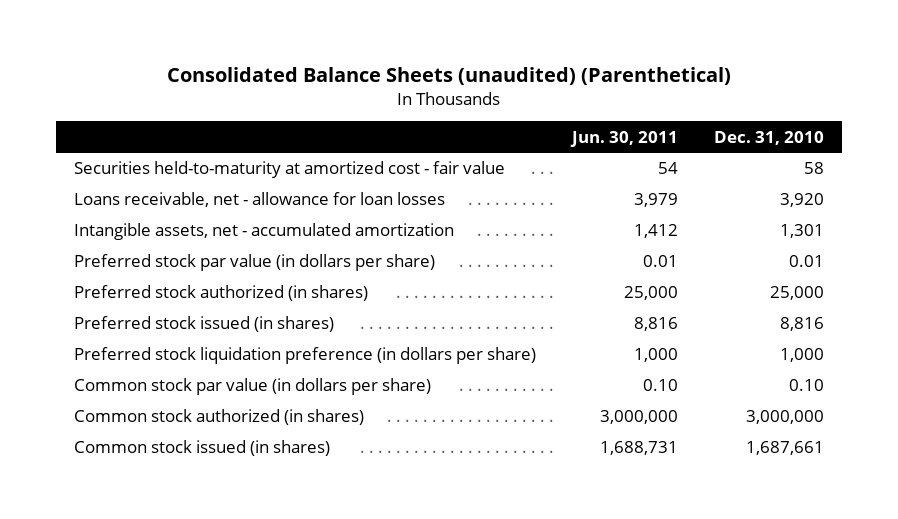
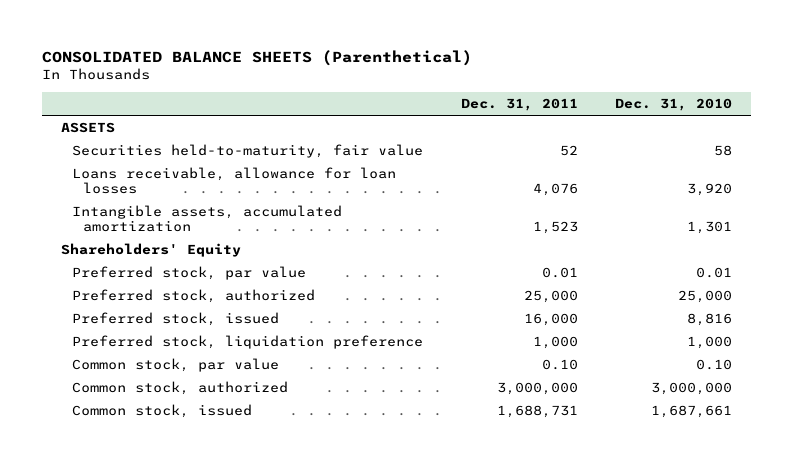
- Consolidated Balance Sheets (unaudited) (Parenthetical)
+ CONSOLIDATED BALANCE SHEETS (Parenthetical)
- | Jun. 30, 2011 | Dec. 31, 2010
+ | Dec. 31, 2011 | Dec. 31, 2010
- Securities held-to-maturity at amortized cost - fair value | 54 | 58
- Loans receivable, net - allowance for loan losses | 3,979 | 3,920
- Intangible assets, net - accumulated amortization | 1,412 | 1,301
- Preferred stock par value (in dollars per share) | 0.01 | 0.01
- Preferred stock authorized (in shares) | 25,000 | 25,000
- Preferred stock issued (in shares) | 8,816 | 8,816
- Preferred stock liquidation preference (in dollars per share) | 1,000 | 1,000
- Common stock par value (in dollars per share) | 0.10 | 0.10
- Common stock authorized (in shares) | 3,000,000 | 3,000,000
- Common stock issued (in shares) | 1,688,731 | 1,687,661
+ ASSETS
+ Securities held-to-maturity, fair value | 52 | 58
+ Loans receivable, allowance for loan losses | 4,076 | 3,920
+ Intangible assets, accumulated amortization | 1,523 | 1,301
+ Shareholders' Equity
+ Preferred stock, par value | 0.01 | 0.01
+ Preferred stock, authorized | 25,000 | 25,000
+ Preferred stock, issued | 16,000 | 8,816
+ Preferred stock, liquidation preference | 1,000 | 1,000
+ Common stock, par value | 0.10 | 0.10
+ Common stock, authorized | 3,000,000 | 3,000,000
+ Common stock, issued | 1,688,731 | 1,687,661

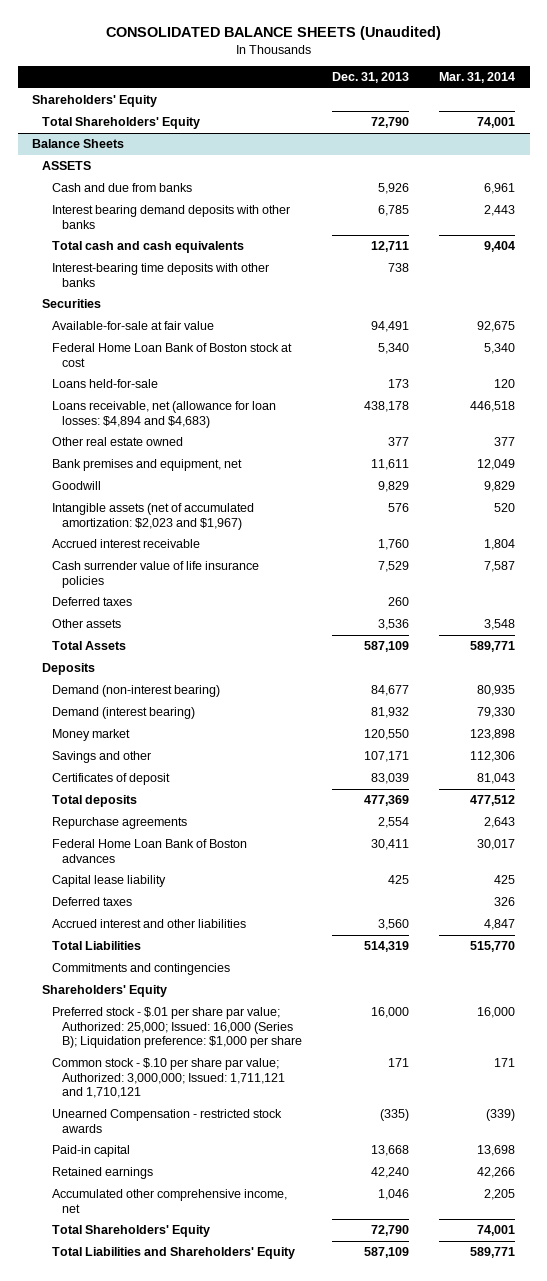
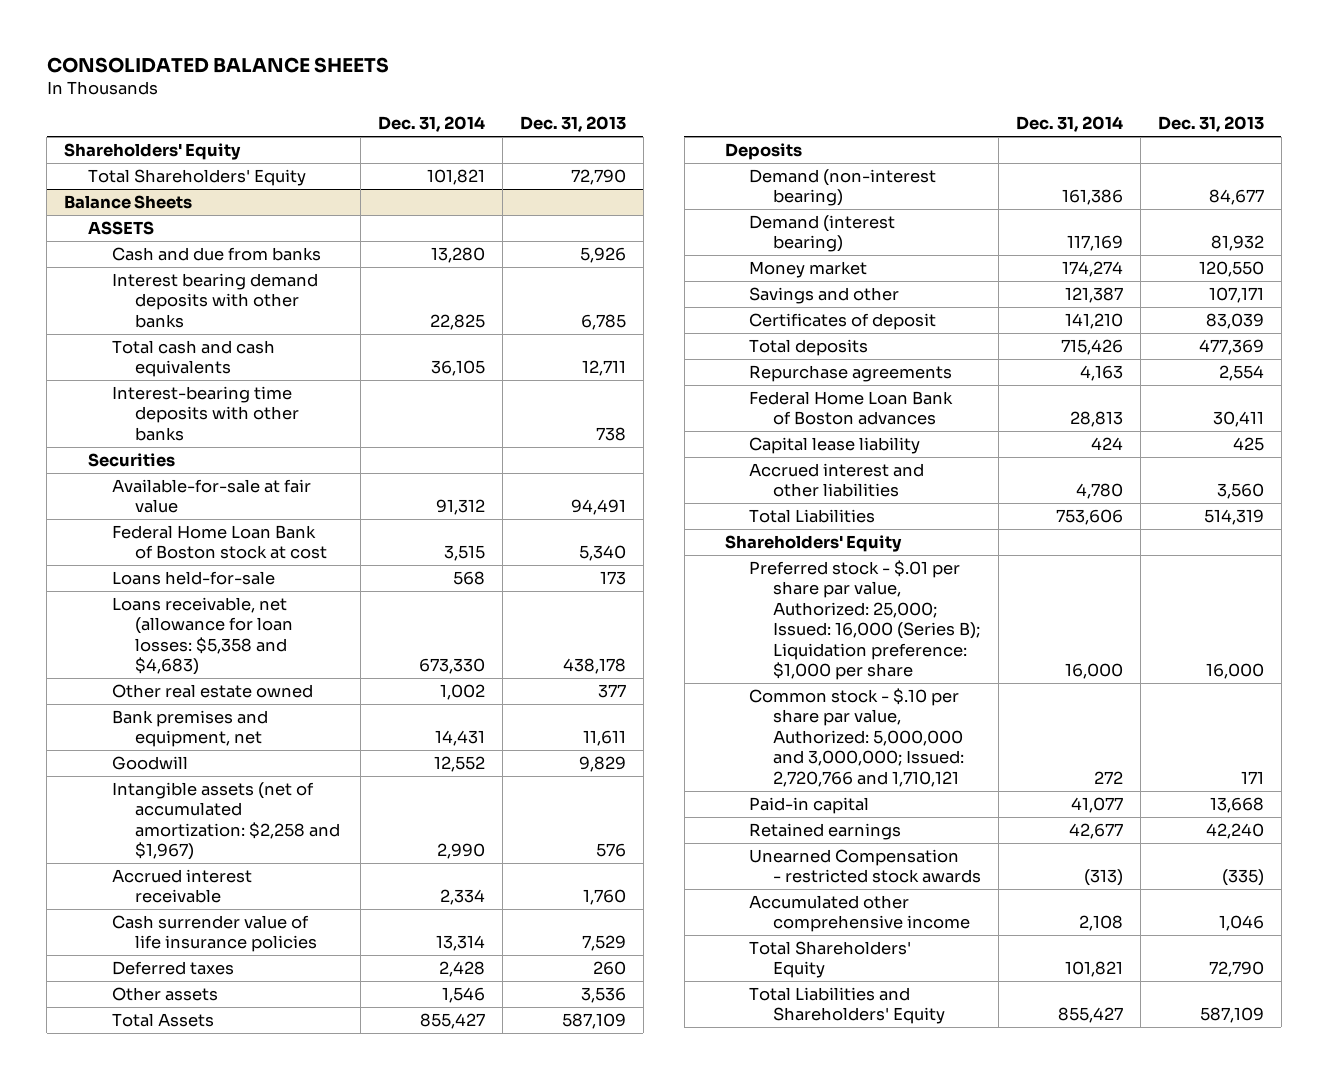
- CONSOLIDATED BALANCE SHEETS (Unaudited)
+ CONSOLIDATED BALANCE SHEETS
- | Dec. 31, 2013 | Mar. 31, 2014
+ | Dec. 31, 2014 | Dec. 31, 2013
@ Balance Sheets
- Loans receivable, net (allowance for loan losses: $4,894 and $4,683) | 438,178 | 446,518
+ Loans receivable, net (allowance for loan losses: $5,358 and $4,683) | 673,330 | 438,178
- Intangible assets (net of accumulated amortization: $2,023 and $1,967) | 576 | 520
+ Intangible assets (net of accumulated amortization: $2,258 and $1,967) | 2,990 | 576
- Deferred taxes | | 326
- Commitments and contingencies
- Preferred stock - $.01 per share par value; Authorized: 25,000; Issued: 16,000 (Series B); Liquidation preference: $1,000 per share | 16,000 | 16,000
- Common stock - $.10 per share par value; Authorized: 3,000,000; Issued: 1,711,121 and 1,710,121 | 171 | 171
+ Preferred stock - $.01 per share par value, Authorized: 25,000; Issued: 16,000 (Series B); Liquidation preference: $1,000 per share | 16,000 | 16,000
+ Common stock - $.10 per share par value, Authorized: 5,000,000 and 3,000,000; Issued: 2,720,766 and 1,710,121 | 272 | 171
- Accumulated other comprehensive income, net | 1,046 | 2,205
moved down: Unearned Compensation - restricted stock awards | (313) | (335)
+ Accumulated other comprehensive income | 2,108 | 1,046

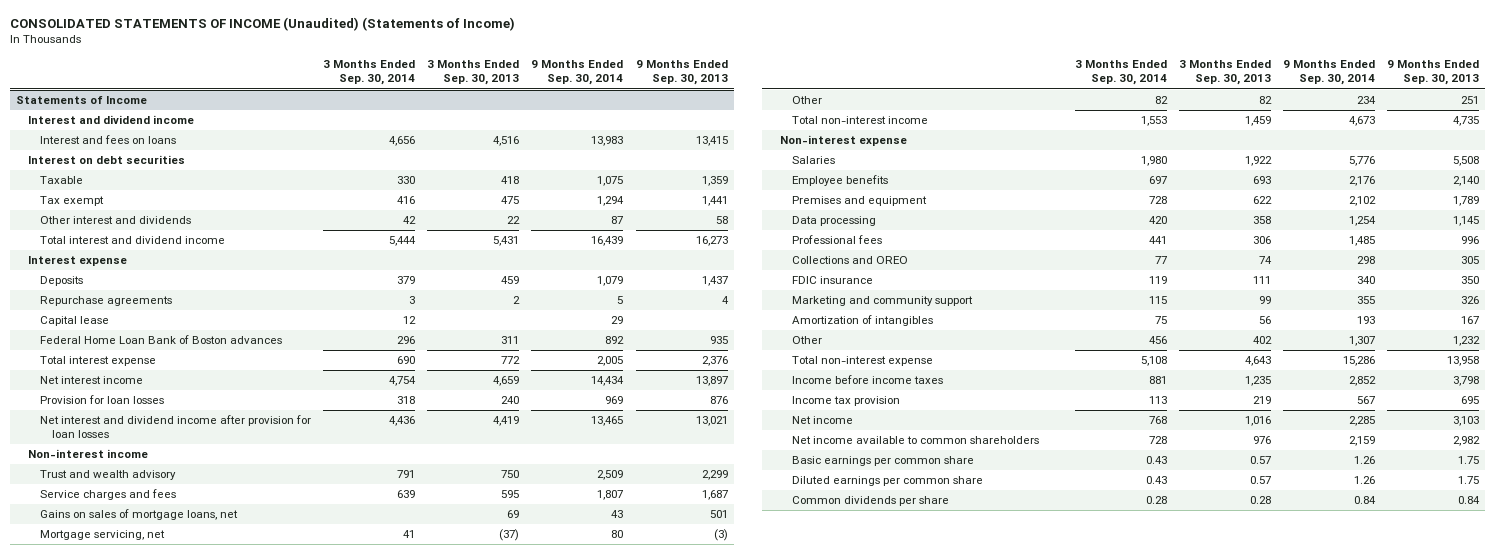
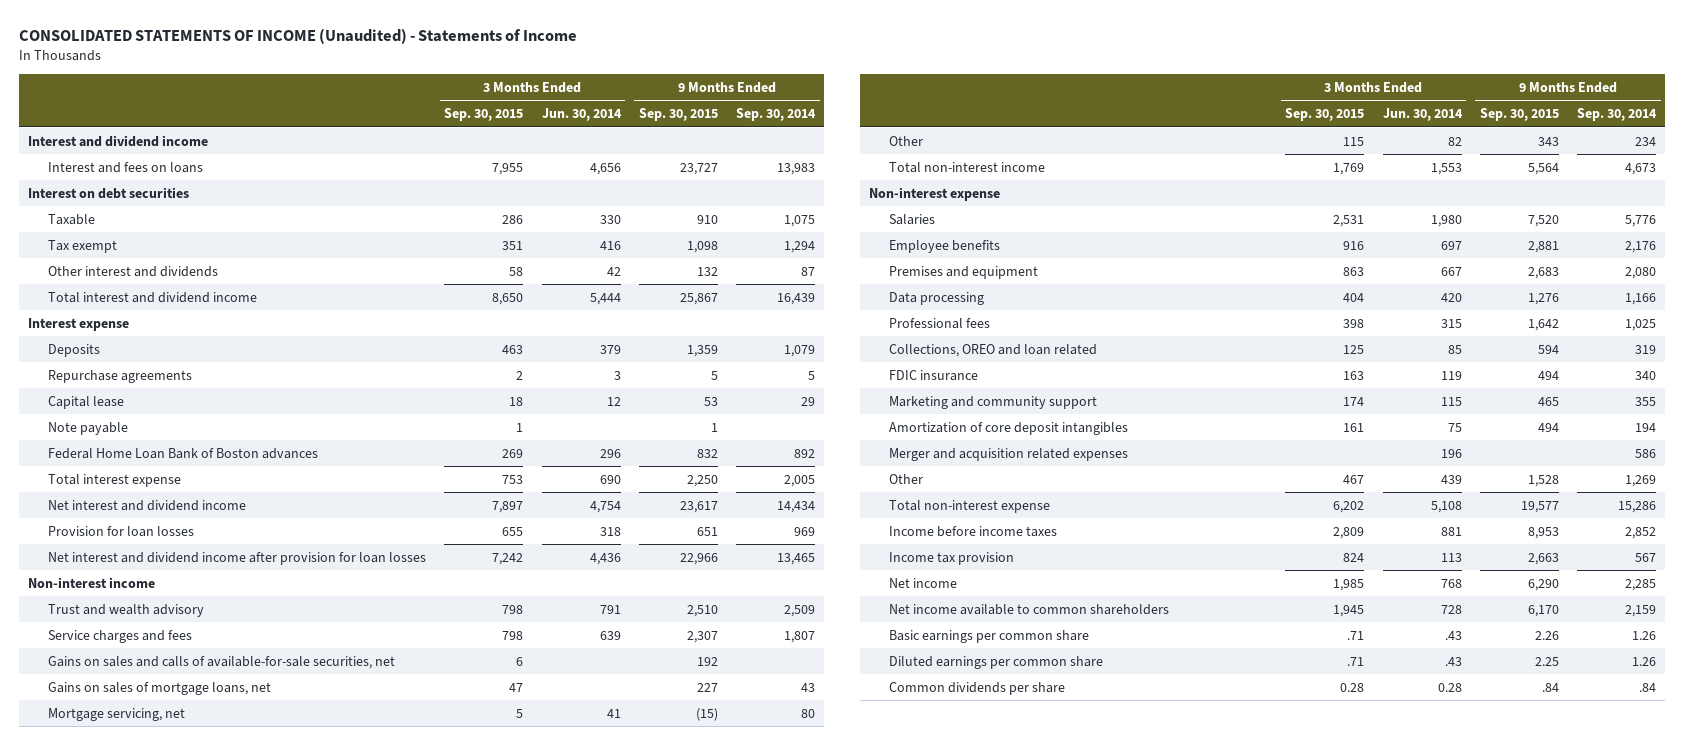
- CONSOLIDATED STATEMENTS OF INCOME (Unaudited) (Statements of Income)
+ CONSOLIDATED STATEMENTS OF INCOME (Unaudited) - Statements of Income
- | 3 Months Ended Sep. 30, 2014 | 3 Months Ended Sep. 30, 2013 | 9 Months Ended Sep. 30, 2014 | 9 Months Ended Sep. 30, 2013
+ | 3 Months Ended Sep. 30, 2015 | 3 Months Ended Jun. 30, 2014 | 9 Months Ended Sep. 30, 2015 | 9 Months Ended Sep. 30, 2014
- Statements of Income
+ Note payable | 1 | | 1 |
- Net interest income | 4,754 | 4,659 | 14,434 | 13,897
+ Net interest and dividend income | 7,897 | 4,754 | 23,617 | 14,434
+ Gains on sales and calls of available-for-sale securities, net | 6 | | 192 |
- Premises and equipment | 728 | 622 | 2,102 | 1,789
- Data processing | 420 | 358 | 1,254 | 1,145
- Professional fees | 441 | 306 | 1,485 | 996
- Collections and OREO | 77 | 74 | 298 | 305
+ Premises and equipment | 863 | 667 | 2,683 | 2,080
+ Data processing | 404 | 420 | 1,276 | 1,166
+ Professional fees | 398 | 315 | 1,642 | 1,025
+ Collections, OREO and loan related | 125 | 85 | 594 | 319
- Amortization of intangibles | 75 | 56 | 193 | 167
- Other | 456 | 402 | 1,307 | 1,232
+ Amortization of core deposit intangibles | 161 | 75 | 494 | 194
+ Merger and acquisition related expenses | | 196 | | 586
+ Other | 467 | 439 | 1,528 | 1,269
- Common dividends per share | 0.28 | 0.28 | 0.84 | 0.84
+ Common dividends per share | 0.28 | 0.28 | .84 | .84

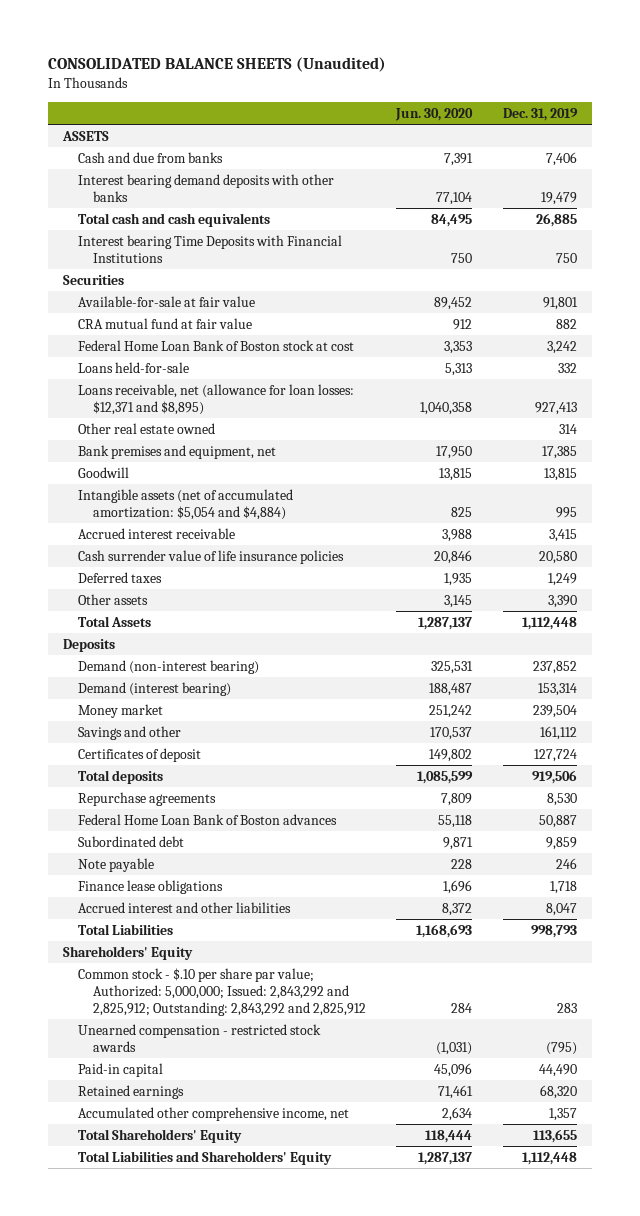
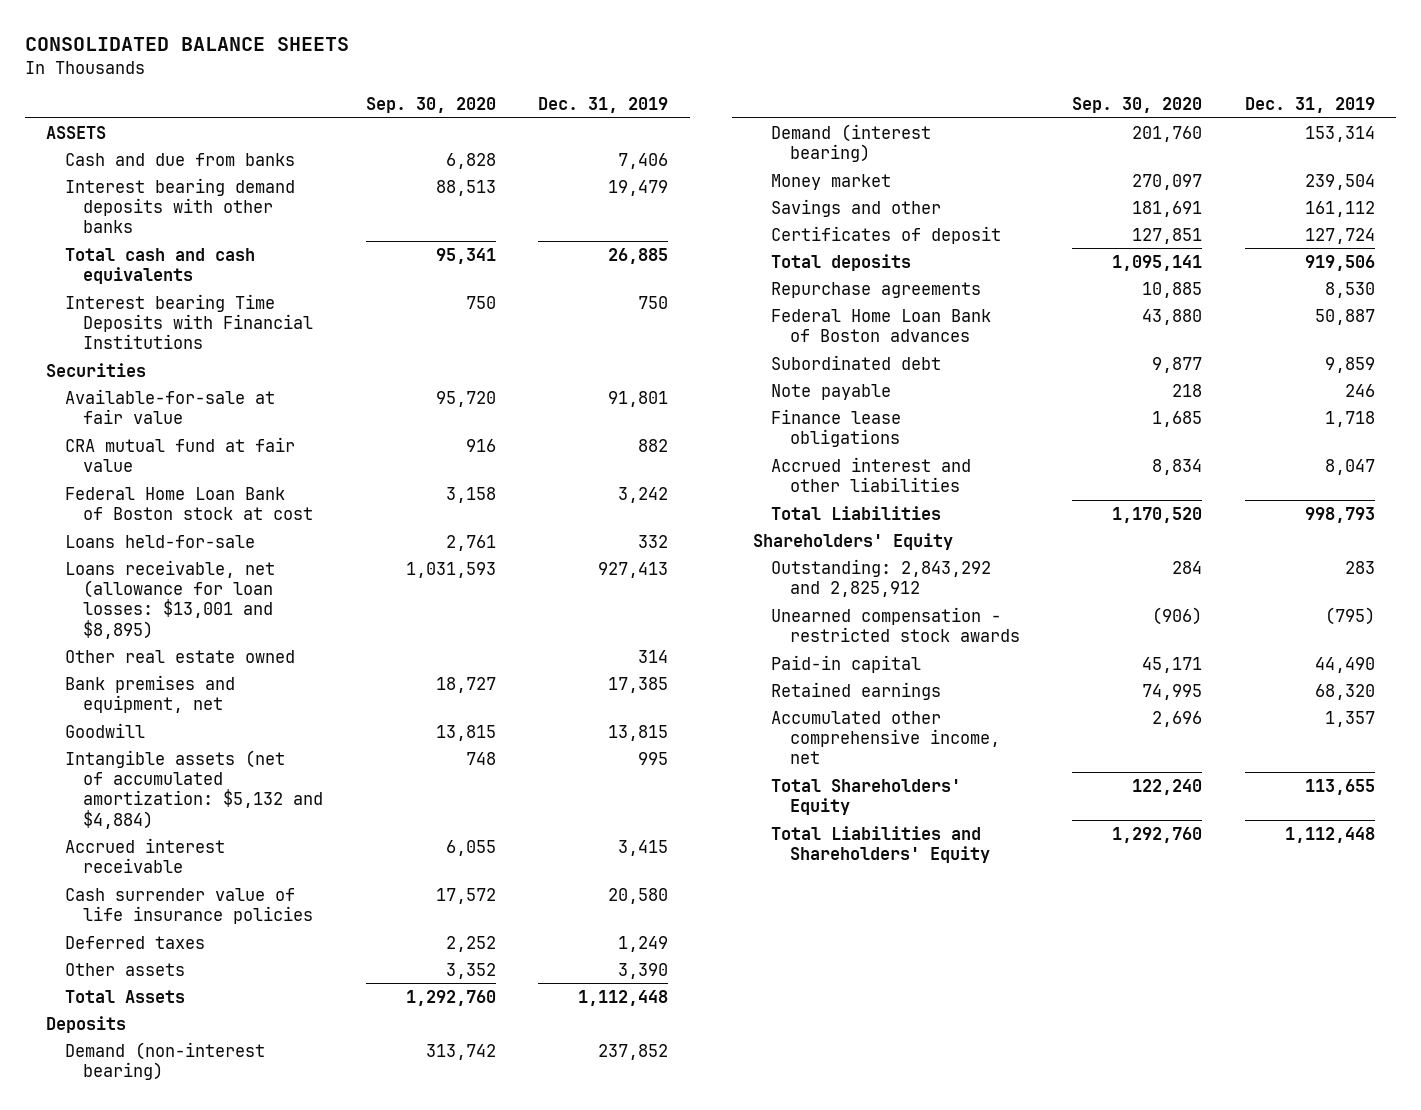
- CONSOLIDATED BALANCE SHEETS (Unaudited)
+ CONSOLIDATED BALANCE SHEETS
- | Jun. 30, 2020 | Dec. 31, 2019
+ | Sep. 30, 2020 | Dec. 31, 2019
- Loans receivable, net (allowance for loan losses: $12,371 and $8,895) | 1,040,358 | 927,413
+ Loans receivable, net (allowance for loan losses: $13,001 and $8,895) | 1,031,593 | 927,413
- Intangible assets (net of accumulated amortization: $5,054 and $4,884) | 825 | 995
+ Intangible assets (net of accumulated amortization: $5,132 and $4,884) | 748 | 995
- Common stock - $.10 per share par value; Authorized: 5,000,000; Issued: 2,843,292 and 2,825,912; Outstanding: 2,843,292 and 2,825,912 | 284 | 283
+ Outstanding: 2,843,292 and 2,825,912 | 284 | 283

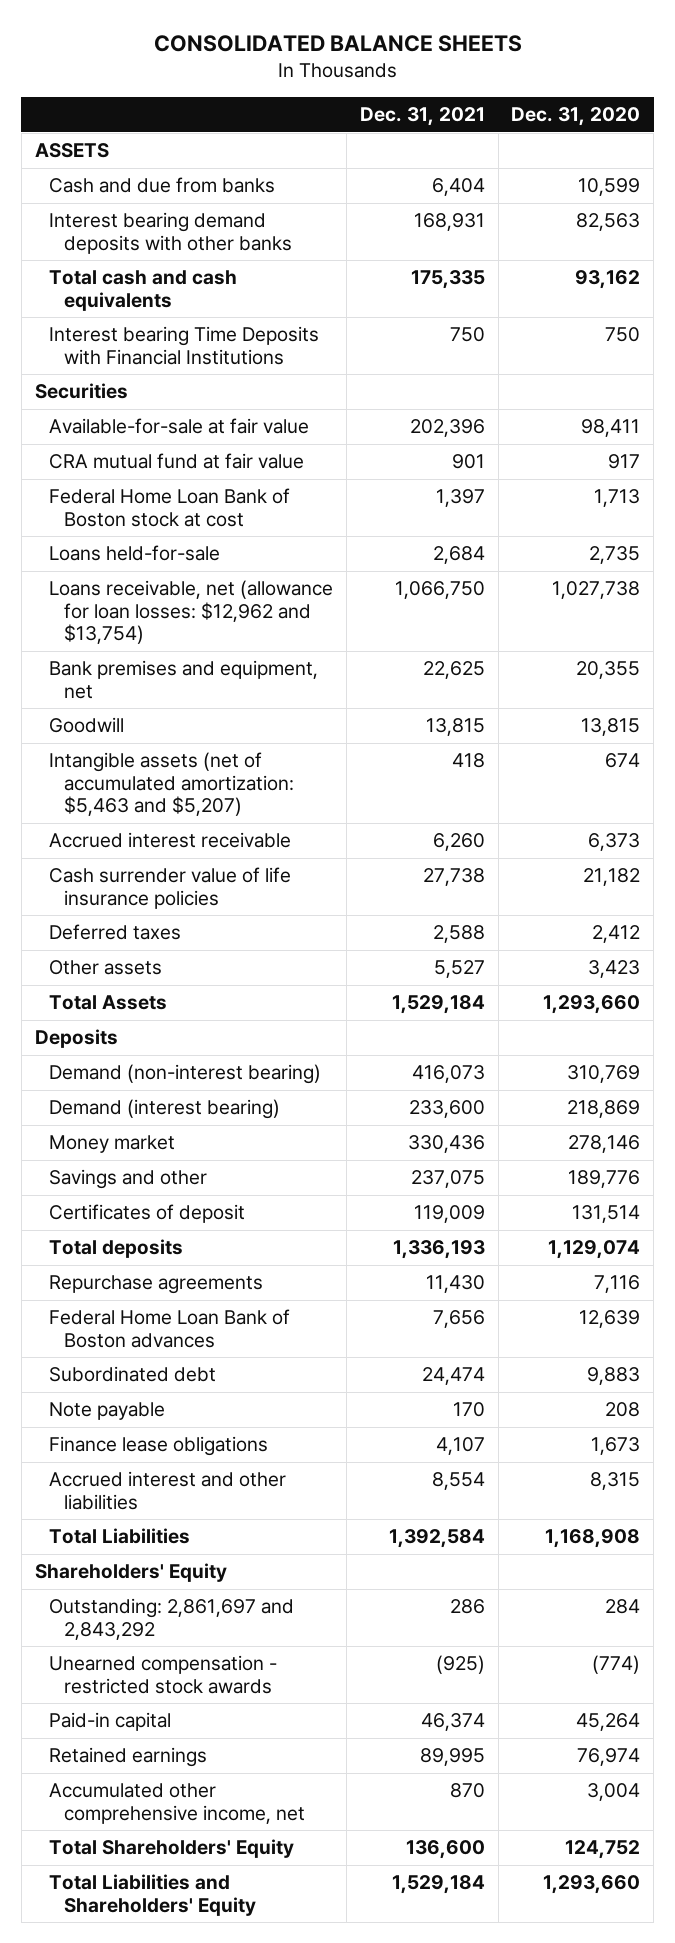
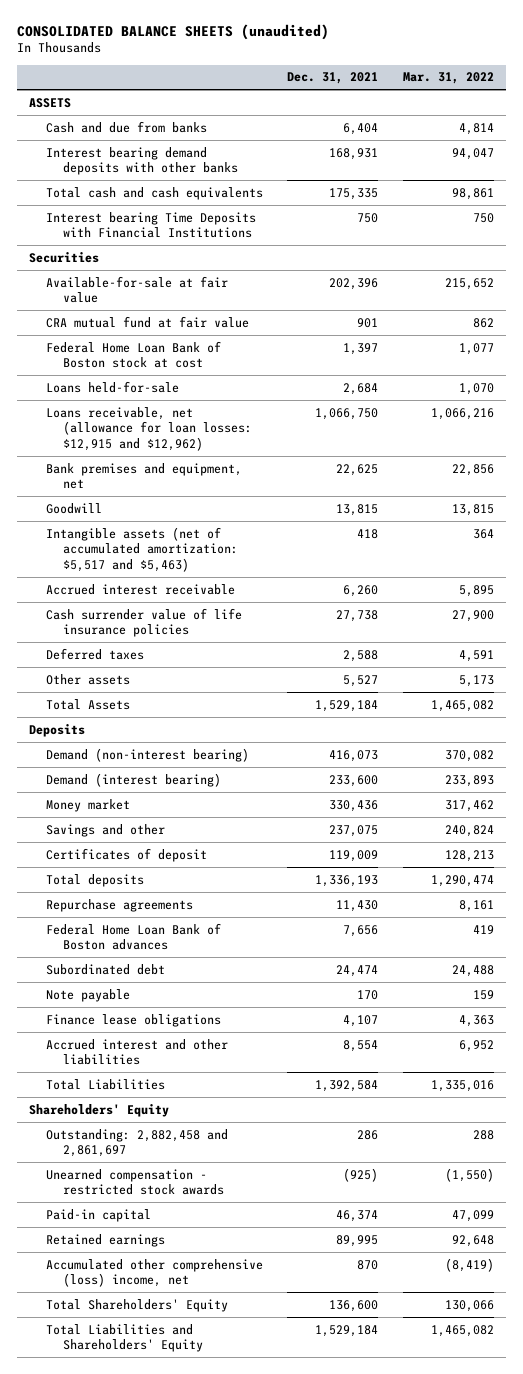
- CONSOLIDATED BALANCE SHEETS
+ CONSOLIDATED BALANCE SHEETS (unaudited)
- | Dec. 31, 2021 | Dec. 31, 2020
+ | Dec. 31, 2021 | Mar. 31, 2022
- Loans receivable, net (allowance for loan losses: $12,962 and $13,754) | 1,066,750 | 1,027,738
+ Loans receivable, net (allowance for loan losses: $12,915 and $12,962) | 1,066,750 | 1,066,216
- Intangible assets (net of accumulated amortization: $5,463 and $5,207) | 418 | 674
+ Intangible assets (net of accumulated amortization: $5,517 and $5,463) | 418 | 364
- Outstanding: 2,861,697 and 2,843,292 | 286 | 284
+ Outstanding: 2,882,458 and 2,861,697 | 286 | 288
- Accumulated other comprehensive income, net | 870 | 3,004
+ Accumulated other comprehensive (loss) income, net | 870 | (8,419)

